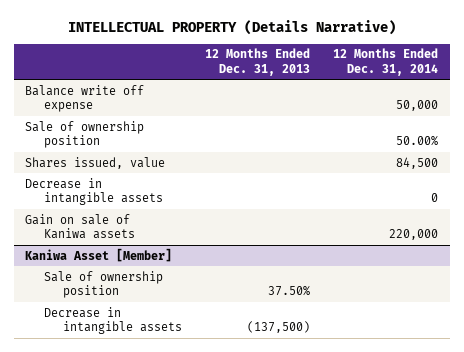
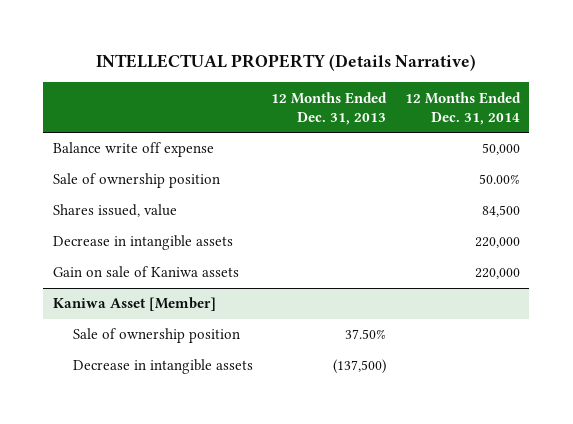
- Decrease in intangible assets | | 0
+ Decrease in intangible assets | | 220,000

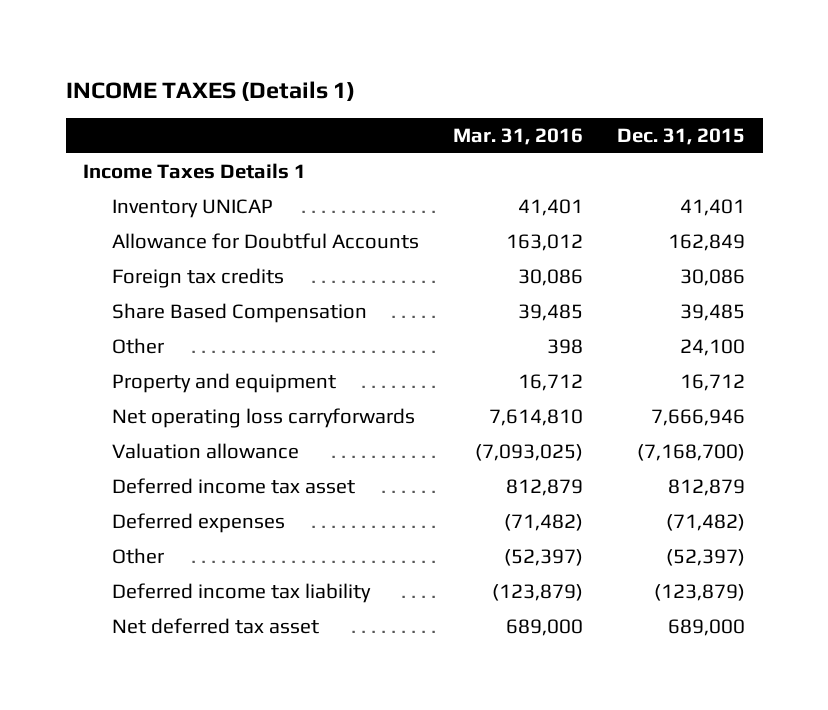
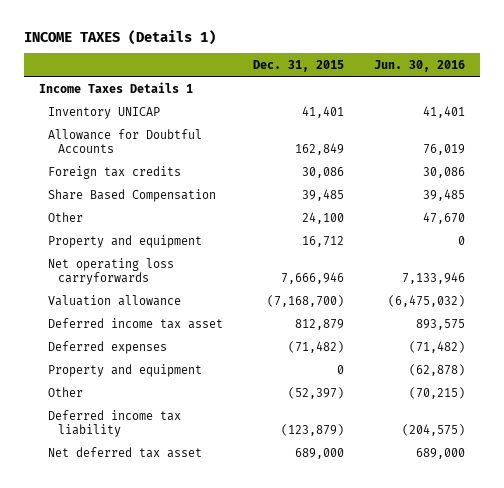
- | Mar. 31, 2016 | Dec. 31, 2015
+ | Dec. 31, 2015 | Jun. 30, 2016
+ Property and equipment | 0 | (62,878)

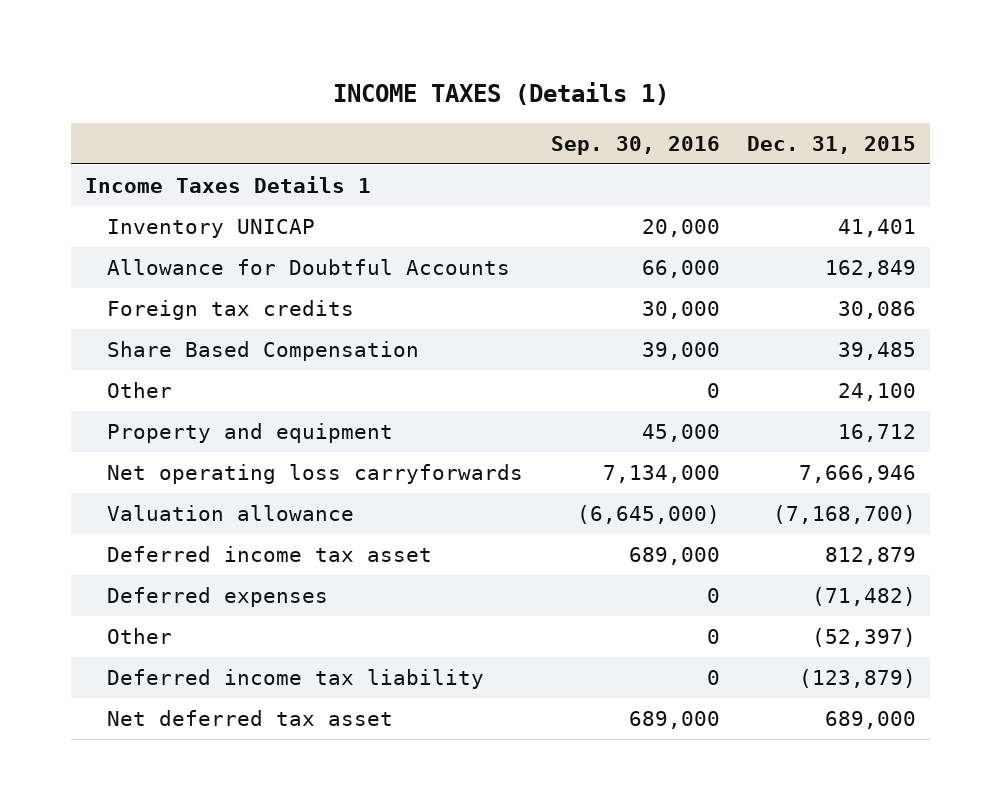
- | Dec. 31, 2015 | Jun. 30, 2016
+ | Sep. 30, 2016 | Dec. 31, 2015
- Property and equipment | 0 | (62,878)

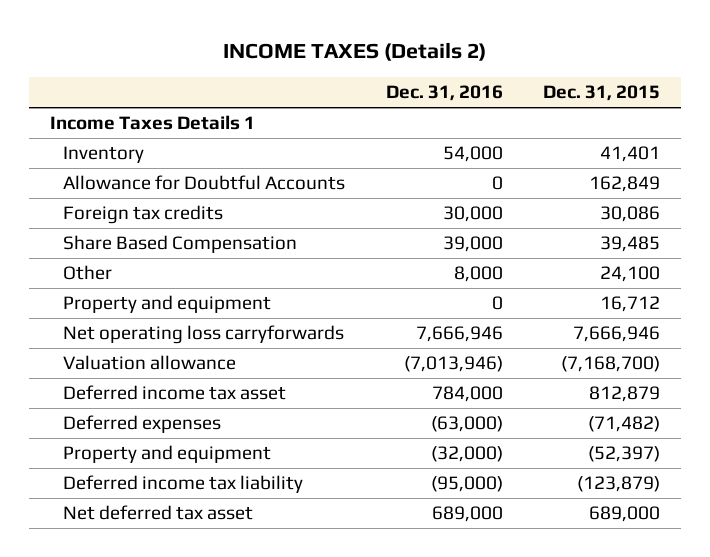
- INCOME TAXES (Details 1)
+ INCOME TAXES (Details 2)
- | Sep. 30, 2016 | Dec. 31, 2015
+ | Dec. 31, 2016 | Dec. 31, 2015
- Inventory UNICAP | 20,000 | 41,401
+ Inventory | 54,000 | 41,401
- Other | 0 | (52,397)
+ Property and equipment | (32,000) | (52,397)

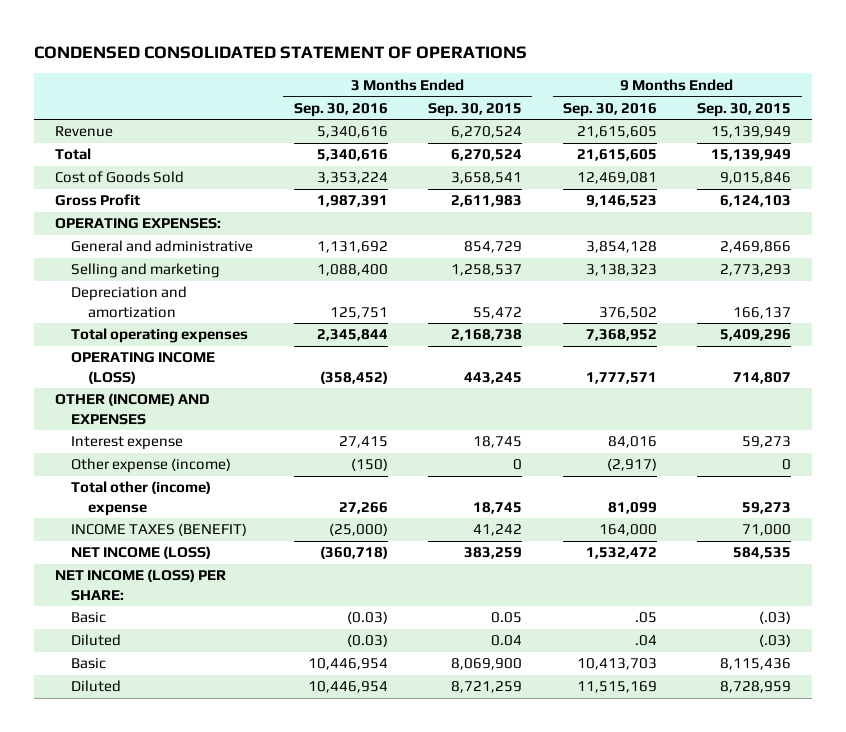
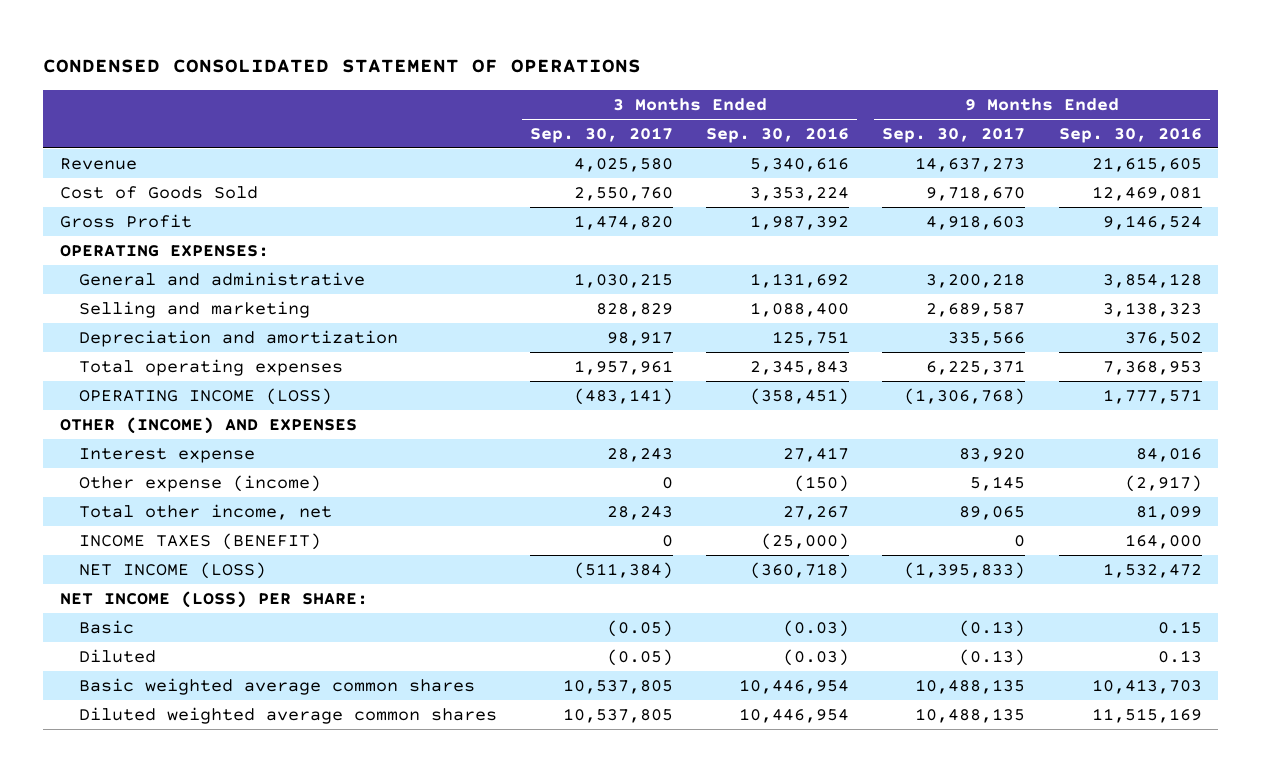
- | 3 Months Ended Sep. 30, 2016 | 3 Months Ended Sep. 30, 2015 | 9 Months Ended Sep. 30, 2016 | 9 Months Ended Sep. 30, 2015
+ | 3 Months Ended Sep. 30, 2017 | 3 Months Ended Sep. 30, 2016 | 9 Months Ended Sep. 30, 2017 | 9 Months Ended Sep. 30, 2016
- Total | 5,340,616 | 6,270,524 | 21,615,605 | 15,139,949
- Gross Profit | 1,987,391 | 2,611,983 | 9,146,523 | 6,124,103
+ Gross Profit | 1,474,820 | 1,987,392 | 4,918,603 | 9,146,524
- Total operating expenses | 2,345,844 | 2,168,738 | 7,368,952 | 5,409,296
- OPERATING INCOME (LOSS) | (358,452) | 443,245 | 1,777,571 | 714,807
+ Total operating expenses | 1,957,961 | 2,345,843 | 6,225,371 | 7,368,953
+ OPERATING INCOME (LOSS) | (483,141) | (358,451) | (1,306,768) | 1,777,571
- Interest expense | 27,415 | 18,745 | 84,016 | 59,273
+ Interest expense | 28,243 | 27,417 | 83,920 | 84,016
- Total other (income) expense | 27,266 | 18,745 | 81,099 | 59,273
+ Total other income, net | 28,243 | 27,267 | 89,065 | 81,099
- Basic | (0.03) | 0.05 | .05 | (.03)
- Diluted | (0.03) | 0.04 | .04 | (.03)
- Basic | 10,446,954 | 8,069,900 | 10,413,703 | 8,115,436
- Diluted | 10,446,954 | 8,721,259 | 11,515,169 | 8,728,959
+ Basic | (0.05) | (0.03) | (0.13) | 0.15
+ Diluted | (0.05) | (0.03) | (0.13) | 0.13
+ Basic weighted average common shares | 10,537,805 | 10,446,954 | 10,488,135 | 10,413,703
+ Diluted weighted average common shares | 10,537,805 | 10,446,954 | 10,488,135 | 11,515,169

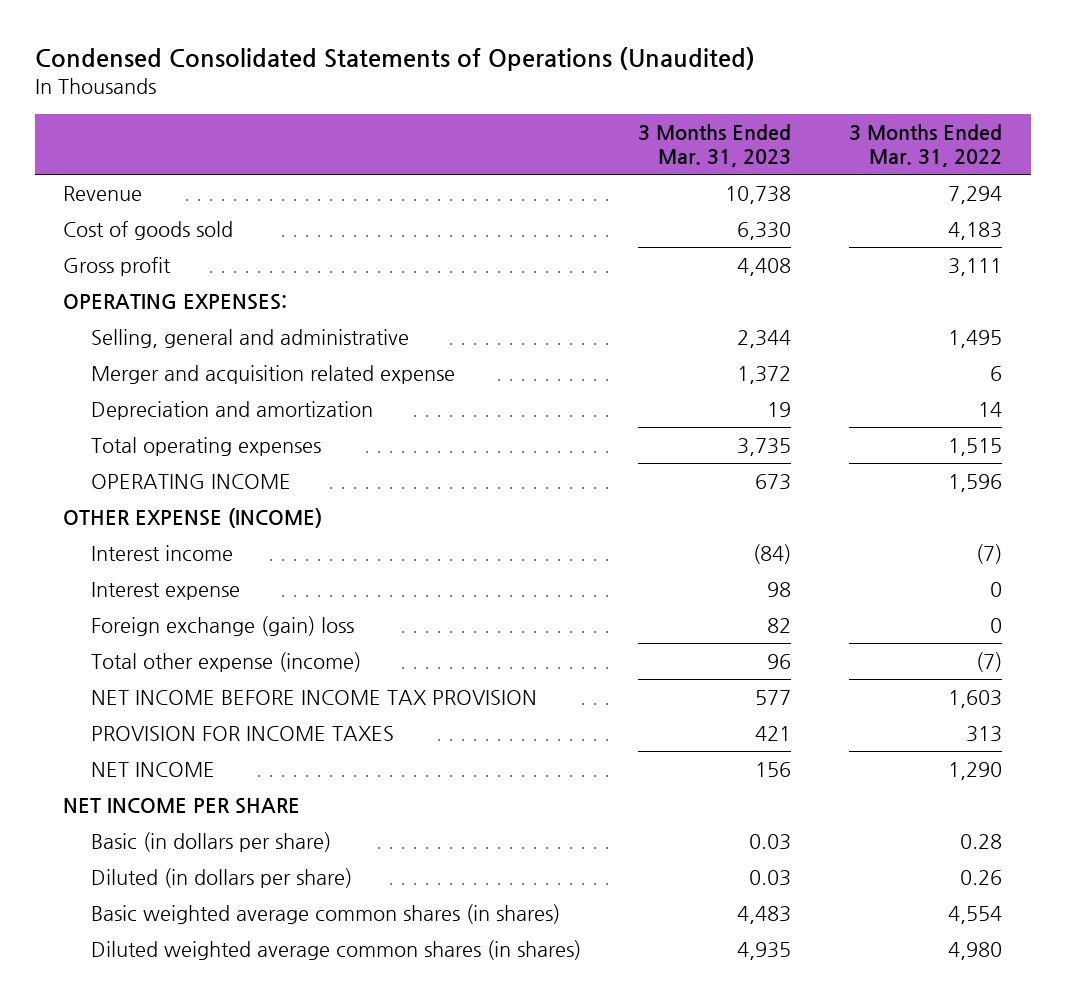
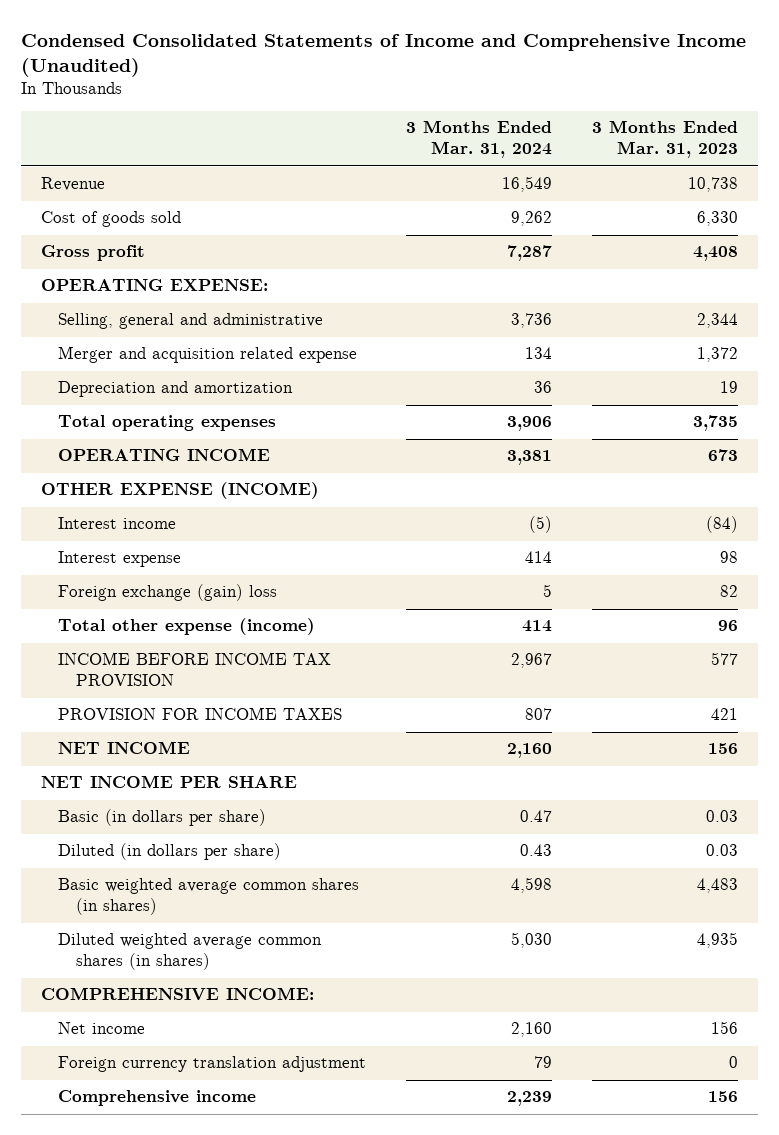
- Condensed Consolidated Statements of Operations (Unaudited)
+ Condensed Consolidated Statements of Income and Comprehensive Income (Unaudited)
- | 3 Months Ended Mar. 31, 2023 | 3 Months Ended Mar. 31, 2022
+ | 3 Months Ended Mar. 31, 2024 | 3 Months Ended Mar. 31, 2023
- OPERATING EXPENSES:
+ OPERATING EXPENSE:
- NET INCOME BEFORE INCOME TAX PROVISION | 577 | 1,603
+ INCOME BEFORE INCOME TAX PROVISION | 2,967 | 577
+ COMPREHENSIVE INCOME:
+ Net income | 2,160 | 156
+ Foreign currency translation adjustment | 79 | 0
+ Comprehensive income | 2,239 | 156

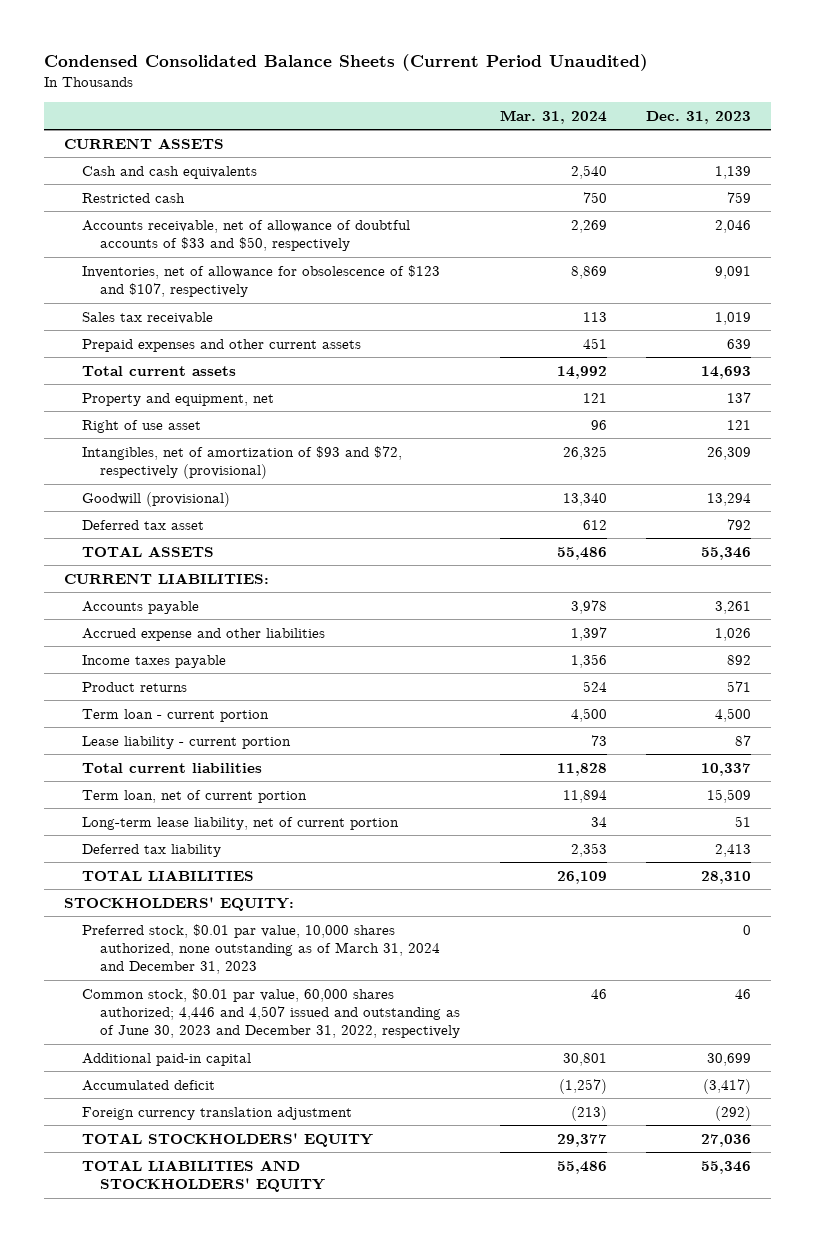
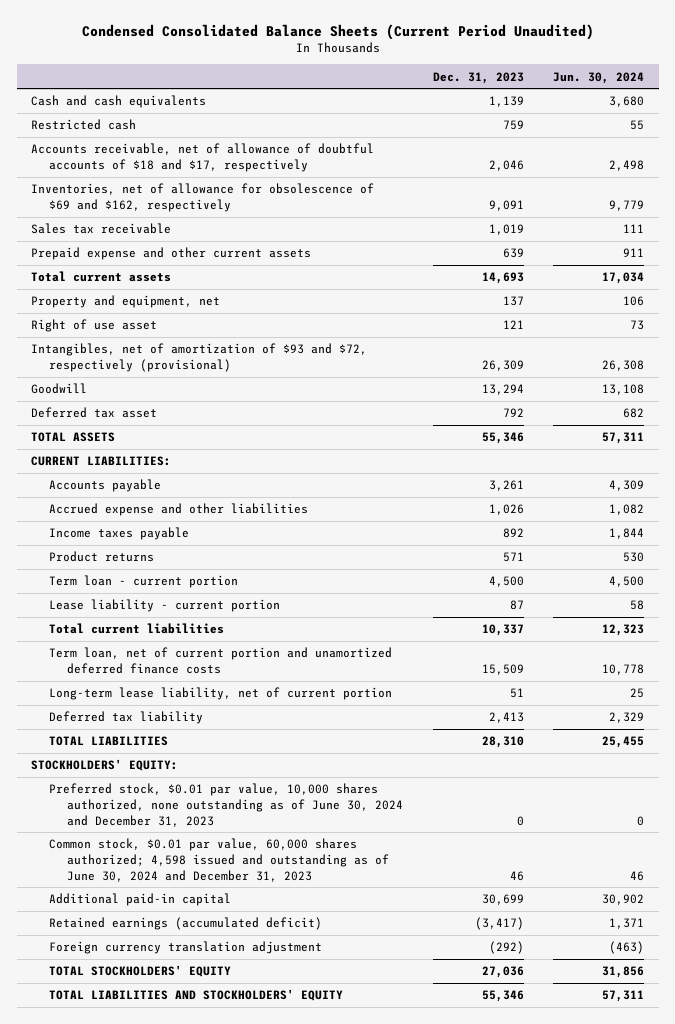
- | Mar. 31, 2024 | Dec. 31, 2023
+ | Dec. 31, 2023 | Jun. 30, 2024
- CURRENT ASSETS
- Accounts receivable, net of allowance of doubtful accounts of $33 and $50, respectively | 2,269 | 2,046
- Inventories, net of allowance for obsolescence of $123 and $107, respectively | 8,869 | 9,091
+ Accounts receivable, net of allowance of doubtful accounts of $18 and $17, respectively | 2,046 | 2,498
+ Inventories, net of allowance for obsolescence of $69 and $162, respectively | 9,091 | 9,779
- Prepaid expenses and other current assets | 451 | 639
+ Prepaid expense and other current assets | 639 | 911
- Goodwill (provisional) | 13,340 | 13,294
+ Goodwill | 13,294 | 13,108
- Term loan, net of current portion | 11,894 | 15,509
+ Term loan, net of current portion and unamortized deferred finance costs | 15,509 | 10,778
- Preferred stock, $0.01 par value, 10,000 shares authorized, none outstanding as of March 31, 2024 and December 31, 2023 | | 0
- Common stock, $0.01 par value, 60,000 shares authorized; 4,446 and 4,507 issued and outstanding as of June 30, 2023 and December 31, 2022, respectively | 46 | 46
+ Preferred stock, $0.01 par value, 10,000 shares authorized, none outstanding as of June 30, 2024 and December 31, 2023 | 0 | 0
+ Common stock, $0.01 par value, 60,000 shares authorized; 4,598 issued and outstanding as of June 30, 2024 and December 31, 2023 | 46 | 46
- Accumulated deficit | (1,257) | (3,417)
+ Retained earnings (accumulated deficit) | (3,417) | 1,371

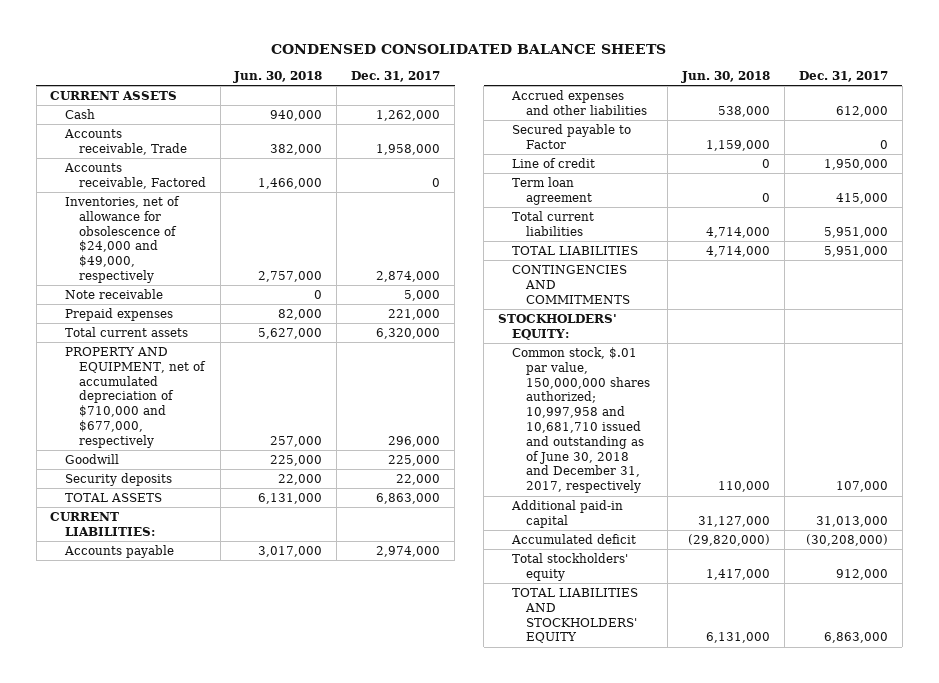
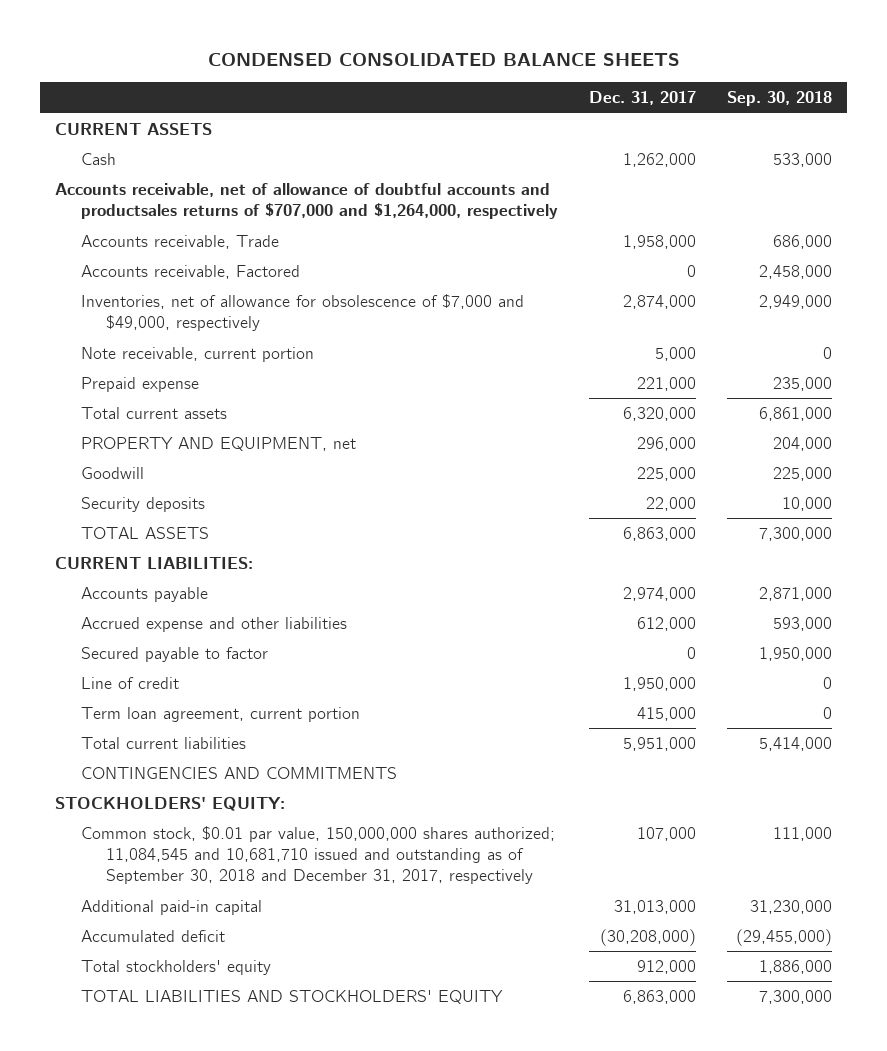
- | Jun. 30, 2018 | Dec. 31, 2017
+ | Dec. 31, 2017 | Sep. 30, 2018
+ Accounts receivable, net of allowance of doubtful accounts and productsales returns of $707,000 and $1,264,000, respectively
- Inventories, net of allowance for obsolescence of $24,000 and $49,000, respectively | 2,757,000 | 2,874,000
- Note receivable | 0 | 5,000
- Prepaid expenses | 82,000 | 221,000
+ Inventories, net of allowance for obsolescence of $7,000 and $49,000, respectively | 2,874,000 | 2,949,000
+ Note receivable, current portion | 5,000 | 0
+ Prepaid expense | 221,000 | 235,000
- PROPERTY AND EQUIPMENT, net of accumulated depreciation of $710,000 and $677,000, respectively | 257,000 | 296,000
+ PROPERTY AND EQUIPMENT, net | 296,000 | 204,000
- Accrued expenses and other liabilities | 538,000 | 612,000
- Secured payable to Factor | 1,159,000 | 0
+ Accrued expense and other liabilities | 612,000 | 593,000
+ Secured payable to factor | 0 | 1,950,000
- Term loan agreement | 0 | 415,000
+ Term loan agreement, current portion | 415,000 | 0
- TOTAL LIABILITIES | 4,714,000 | 5,951,000
- Common stock, $.01 par value, 150,000,000 shares authorized; 10,997,958 and 10,681,710 issued and outstanding as of June 30, 2018 and December 31, 2017, respectively | 110,000 | 107,000
+ Common stock, $0.01 par value, 150,000,000 shares authorized; 11,084,545 and 10,681,710 issued and outstanding as of September 30, 2018 and December 31, 2017, respectively | 107,000 | 111,000

